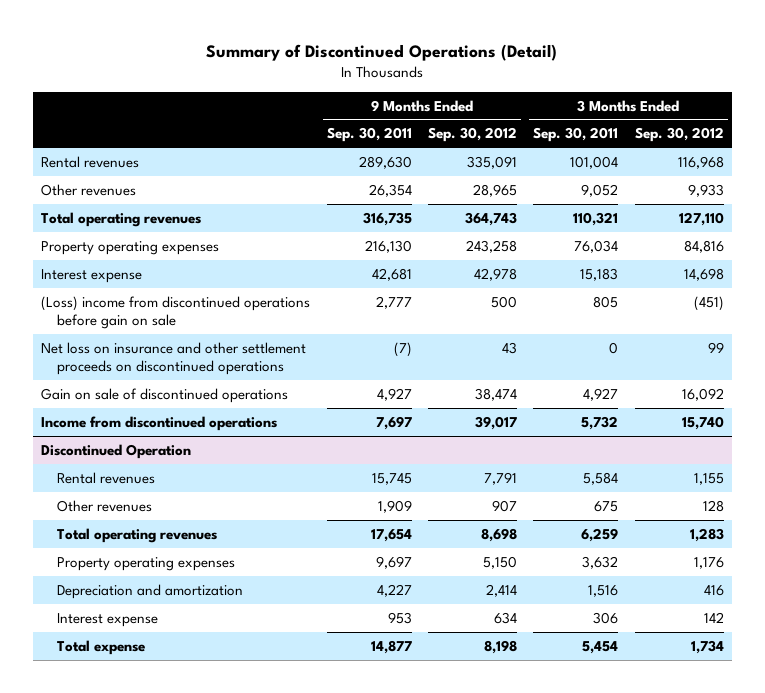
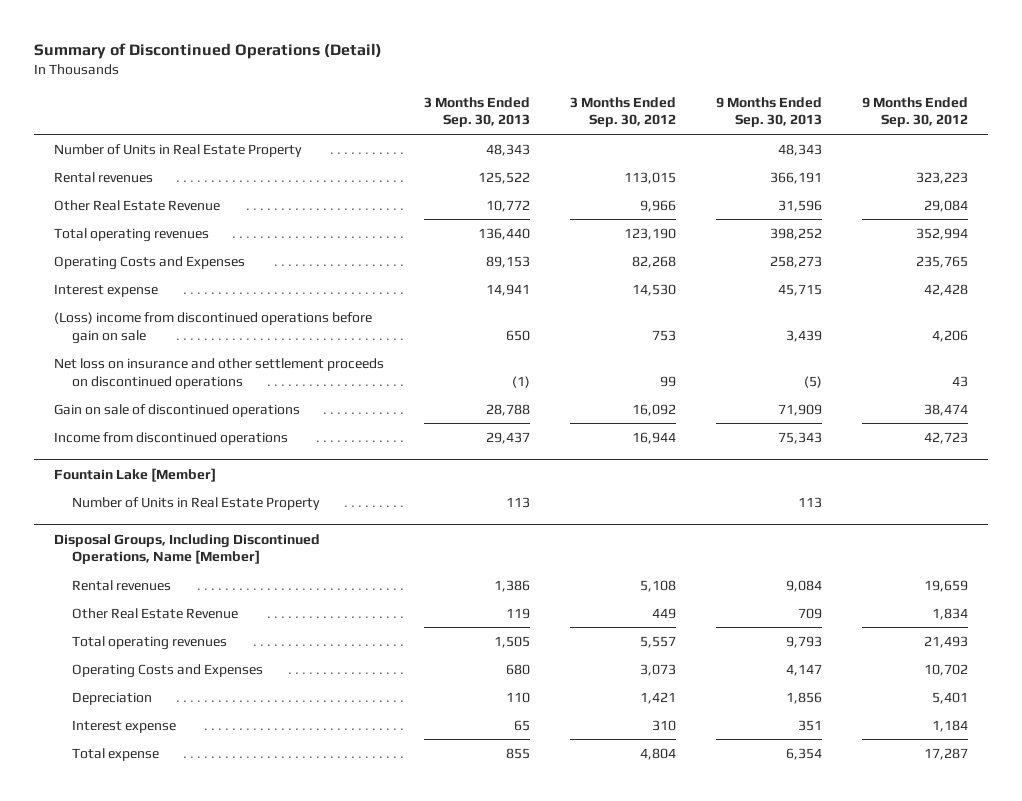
- | 9 Months Ended Sep. 30, 2011 | 9 Months Ended Sep. 30, 2012 | 3 Months Ended Sep. 30, 2011 | 3 Months Ended Sep. 30, 2012
+ | 3 Months Ended Sep. 30, 2013 | 3 Months Ended Sep. 30, 2012 | 9 Months Ended Sep. 30, 2013 | 9 Months Ended Sep. 30, 2012
- Rental revenues | 289,630 | 335,091 | 101,004 | 116,968
- Other revenues | 26,354 | 28,965 | 9,052 | 9,933
- Total operating revenues | 316,735 | 364,743 | 110,321 | 127,110
- Property operating expenses | 216,130 | 243,258 | 76,034 | 84,816
- Interest expense | 42,681 | 42,978 | 15,183 | 14,698
- (Loss) income from discontinued operations before gain on sale | 2,777 | 500 | 805 | (451)
+ Number of Units in Real Estate Property | 48,343 | | 48,343 |
+ Rental revenues | 125,522 | 113,015 | 366,191 | 323,223
+ Other Real Estate Revenue | 10,772 | 9,966 | 31,596 | 29,084
+ Total operating revenues | 136,440 | 123,190 | 398,252 | 352,994
+ Operating Costs and Expenses | 89,153 | 82,268 | 258,273 | 235,765
+ Interest expense | 14,941 | 14,530 | 45,715 | 42,428
+ (Loss) income from discontinued operations before gain on sale | 650 | 753 | 3,439 | 4,206
- Income from discontinued operations | 7,697 | 39,017 | 5,732 | 15,740
- Discontinued Operation
- Rental revenues | 15,745 | 7,791 | 5,584 | 1,155
- Other revenues | 1,909 | 907 | 675 | 128
- Total operating revenues | 17,654 | 8,698 | 6,259 | 1,283
- Property operating expenses | 9,697 | 5,150 | 3,632 | 1,176
- Depreciation and amortization | 4,227 | 2,414 | 1,516 | 416
- Interest expense | 953 | 634 | 306 | 142
- Total expense | 14,877 | 8,198 | 5,454 | 1,734
+ Income from discontinued operations | 29,437 | 16,944 | 75,343 | 42,723
+ Fountain Lake [Member]
+ Number of Units in Real Estate Property | 113 | | 113 |
+ Disposal Groups, Including Discontinued Operations, Name [Member]
+ Rental revenues | 1,386 | 5,108 | 9,084 | 19,659
+ Other Real Estate Revenue | 119 | 449 | 709 | 1,834
+ Total operating revenues | 1,505 | 5,557 | 9,793 | 21,493
+ Operating Costs and Expenses | 680 | 3,073 | 4,147 | 10,702
+ Depreciation | 110 | 1,421 | 1,856 | 5,401
+ Interest expense | 65 | 310 | 351 | 1,184
+ Total expense | 855 | 4,804 | 6,354 | 17,287

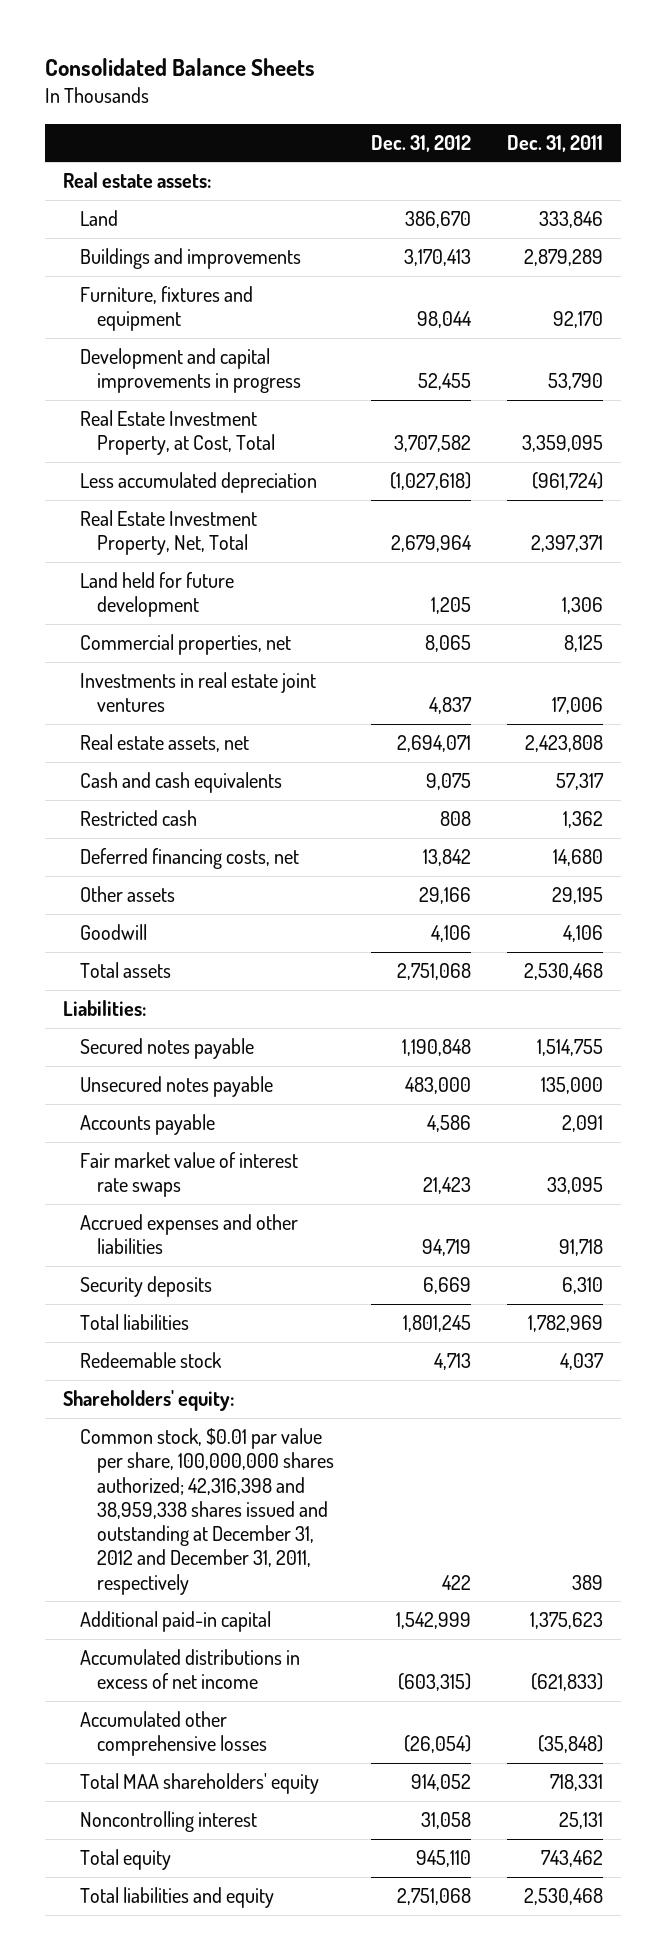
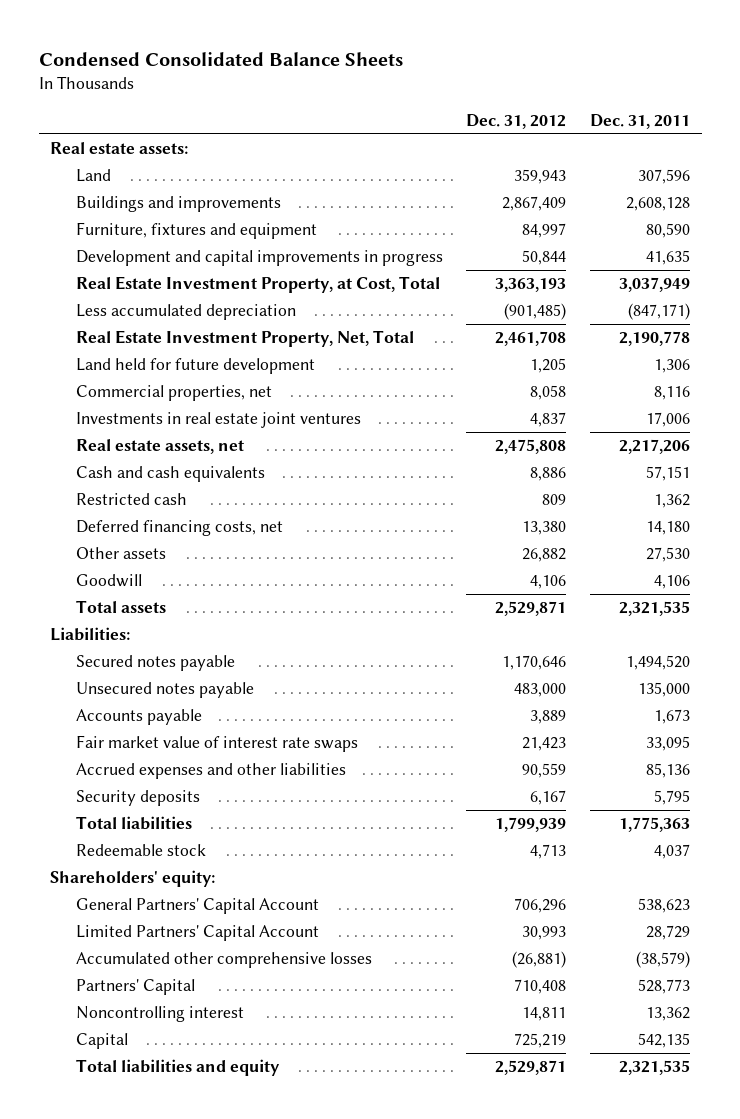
- Consolidated Balance Sheets
+ Condensed Consolidated Balance Sheets
- Land | 386,670 | 333,846
- Buildings and improvements | 3,170,413 | 2,879,289
- Furniture, fixtures and equipment | 98,044 | 92,170
- Development and capital improvements in progress | 52,455 | 53,790
- Real Estate Investment Property, at Cost, Total | 3,707,582 | 3,359,095
- Less accumulated depreciation | (1,027,618) | (961,724)
- Real Estate Investment Property, Net, Total | 2,679,964 | 2,397,371
+ Land | 359,943 | 307,596
+ Buildings and improvements | 2,867,409 | 2,608,128
+ Furniture, fixtures and equipment | 84,997 | 80,590
+ Development and capital improvements in progress | 50,844 | 41,635
+ Real Estate Investment Property, at Cost, Total | 3,363,193 | 3,037,949
+ Less accumulated depreciation | (901,485) | (847,171)
+ Real Estate Investment Property, Net, Total | 2,461,708 | 2,190,778
- Commercial properties, net | 8,065 | 8,125
+ Commercial properties, net | 8,058 | 8,116
- Real estate assets, net | 2,694,071 | 2,423,808
- Cash and cash equivalents | 9,075 | 57,317
- Restricted cash | 808 | 1,362
- Deferred financing costs, net | 13,842 | 14,680
- Other assets | 29,166 | 29,195
+ Real estate assets, net | 2,475,808 | 2,217,206
+ Cash and cash equivalents | 8,886 | 57,151
+ Restricted cash | 809 | 1,362
+ Deferred financing costs, net | 13,380 | 14,180
+ Other assets | 26,882 | 27,530
- Total assets | 2,751,068 | 2,530,468
+ Total assets | 2,529,871 | 2,321,535
- Secured notes payable | 1,190,848 | 1,514,755
+ Secured notes payable | 1,170,646 | 1,494,520
- Accounts payable | 4,586 | 2,091
+ Accounts payable | 3,889 | 1,673
- Accrued expenses and other liabilities | 94,719 | 91,718
- Security deposits | 6,669 | 6,310
- Total liabilities | 1,801,245 | 1,782,969
+ Accrued expenses and other liabilities | 90,559 | 85,136
+ Security deposits | 6,167 | 5,795
+ Total liabilities | 1,799,939 | 1,775,363
- Common stock, $0.01 par value per share, 100,000,000 shares authorized; 42,316,398 and 38,959,338 shares issued and outstanding at December 31, 2012 and December 31, 2011, respectively | 422 | 389
- Additional paid-in capital | 1,542,999 | 1,375,623
- Accumulated distributions in excess of net income | (603,315) | (621,833)
- Accumulated other comprehensive losses | (26,054) | (35,848)
- Total MAA shareholders' equity | 914,052 | 718,331
- Noncontrolling interest | 31,058 | 25,131
- Total equity | 945,110 | 743,462
- Total liabilities and equity | 2,751,068 | 2,530,468
+ General Partners' Capital Account | 706,296 | 538,623
+ Limited Partners' Capital Account | 30,993 | 28,729
+ Accumulated other comprehensive losses | (26,881) | (38,579)
+ Partners' Capital | 710,408 | 528,773
+ Noncontrolling interest | 14,811 | 13,362
+ Capital | 725,219 | 542,135
+ Total liabilities and equity | 2,529,871 | 2,321,535

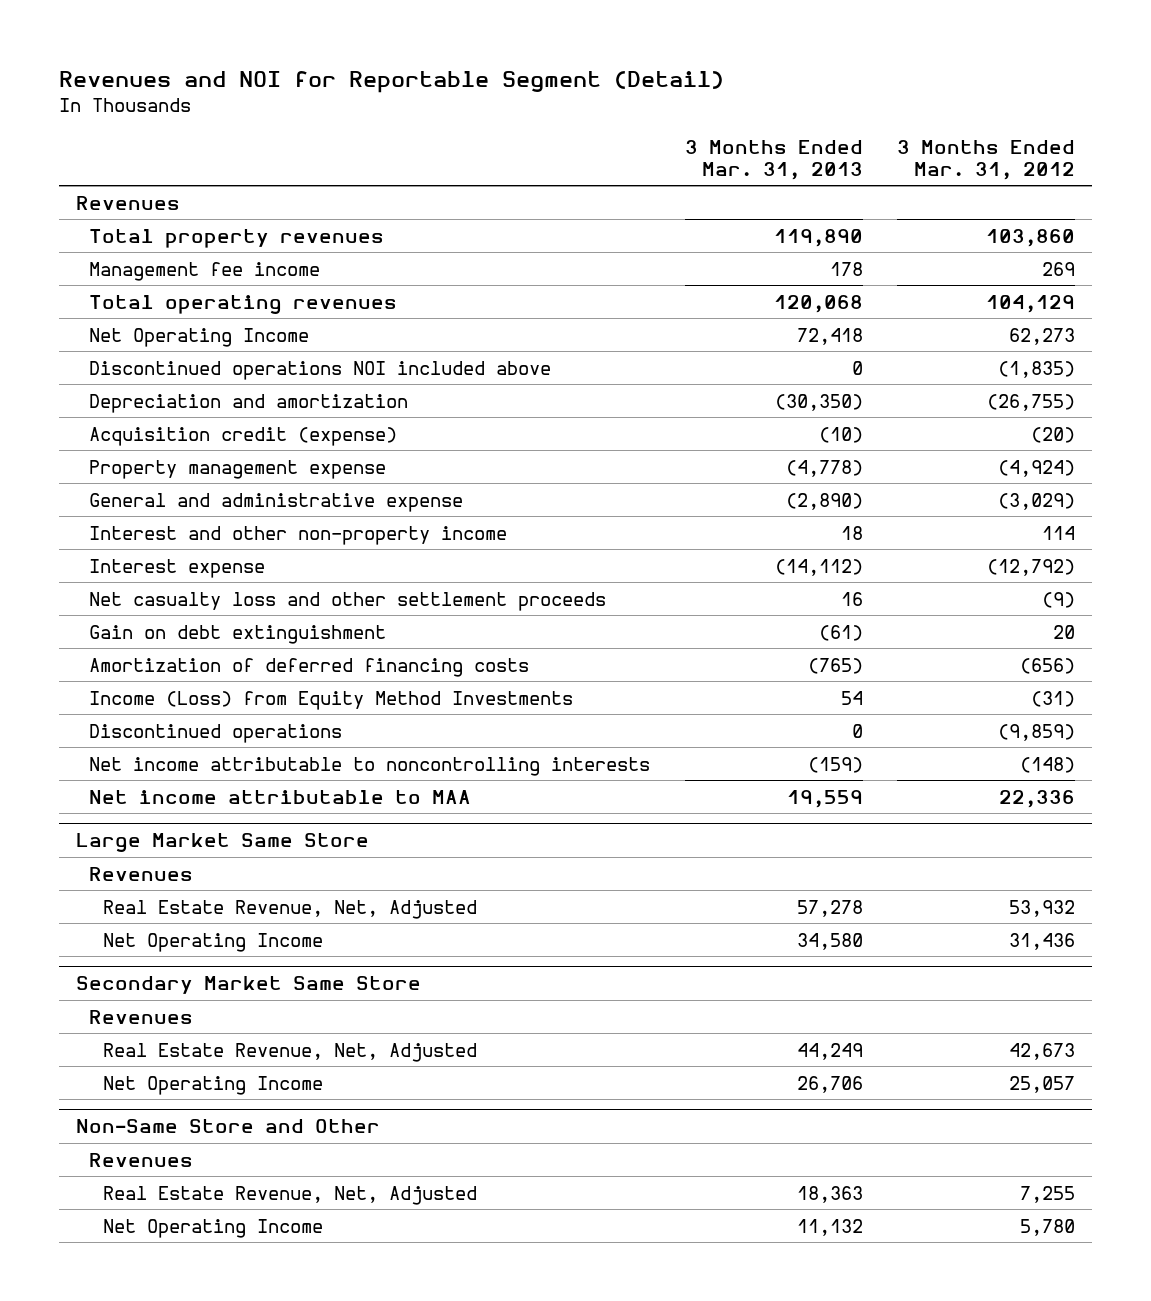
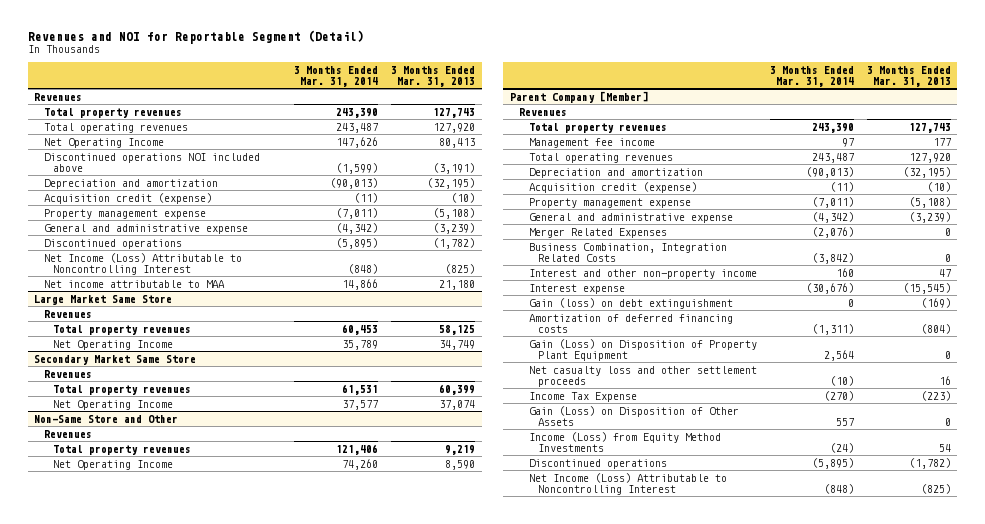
- | 3 Months Ended Mar. 31, 2013 | 3 Months Ended Mar. 31, 2012
+ | 3 Months Ended Mar. 31, 2014 | 3 Months Ended Mar. 31, 2013
- Total property revenues | 119,890 | 103,860
- Management fee income | 178 | 269
- Total operating revenues | 120,068 | 104,129
- Net Operating Income | 72,418 | 62,273
- Discontinued operations NOI included above | 0 | (1,835)
- Depreciation and amortization | (30,350) | (26,755)
+ Total property revenues | 243,390 | 127,743
+ Total operating revenues | 243,487 | 127,920
+ Net Operating Income | 147,626 | 80,413
+ Discontinued operations NOI included above | (1,599) | (3,191)
+ Depreciation and amortization | (90,013) | (32,195)
- Property management expense | (4,778) | (4,924)
- General and administrative expense | (2,890) | (3,029)
- Interest and other non-property income | 18 | 114
- Interest expense | (14,112) | (12,792)
- Net casualty loss and other settlement proceeds | 16 | (9)
- Gain on debt extinguishment | (61) | 20
- Amortization of deferred financing costs | (765) | (656)
- Income (Loss) from Equity Method Investments | 54 | (31)
- Discontinued operations | 0 | (9,859)
- Net income attributable to noncontrolling interests | (159) | (148)
- Net income attributable to MAA | 19,559 | 22,336
+ Property management expense | (7,011) | (5,108)
+ General and administrative expense | (4,342) | (3,239)
+ Discontinued operations | (5,895) | (1,782)
+ Net Income (Loss) Attributable to Noncontrolling Interest | (848) | (825)
+ Net income attributable to MAA | 14,866 | 21,180
@ Large Market Same Store
- Real Estate Revenue, Net, Adjusted | 57,278 | 53,932
- Net Operating Income | 34,580 | 31,436
+ Total property revenues | 60,453 | 58,125
+ Net Operating Income | 35,789 | 34,749
@ Secondary Market Same Store
- Real Estate Revenue, Net, Adjusted | 44,249 | 42,673
- Net Operating Income | 26,706 | 25,057
+ Total property revenues | 61,531 | 60,399
+ Net Operating Income | 37,577 | 37,074
@ Non-Same Store and Other
- Real Estate Revenue, Net, Adjusted | 18,363 | 7,255
- Net Operating Income | 11,132 | 5,780
+ Total property revenues | 121,406 | 9,219
+ Net Operating Income | 74,260 | 8,590
+ Parent Company [Member]
+ Revenues
+ Total property revenues | 243,390 | 127,743
+ Management fee income | 97 | 177
+ Total operating revenues | 243,487 | 127,920
+ Depreciation and amortization | (90,013) | (32,195)
+ Acquisition credit (expense) | (11) | (10)
+ Property management expense | (7,011) | (5,108)
+ General and administrative expense | (4,342) | (3,239)
+ Merger Related Expenses | (2,076) | 0
+ Business Combination, Integration Related Costs | (3,842) | 0
+ Interest and other non-property income | 160 | 47
+ Interest expense | (30,676) | (15,545)
+ Gain (loss) on debt extinguishment | 0 | (169)
+ Amortization of deferred financing costs | (1,311) | (804)
+ Gain (Loss) on Disposition of Property Plant Equipment | 2,564 | 0
+ Net casualty loss and other settlement proceeds | (10) | 16
+ Income Tax Expense | (270) | (223)
+ Gain (Loss) on Disposition of Other Assets | 557 | 0
+ Income (Loss) from Equity Method Investments | (24) | 54
+ Discontinued operations | (5,895) | (1,782)
+ Net Income (Loss) Attributable to Noncontrolling Interest | (848) | (825)

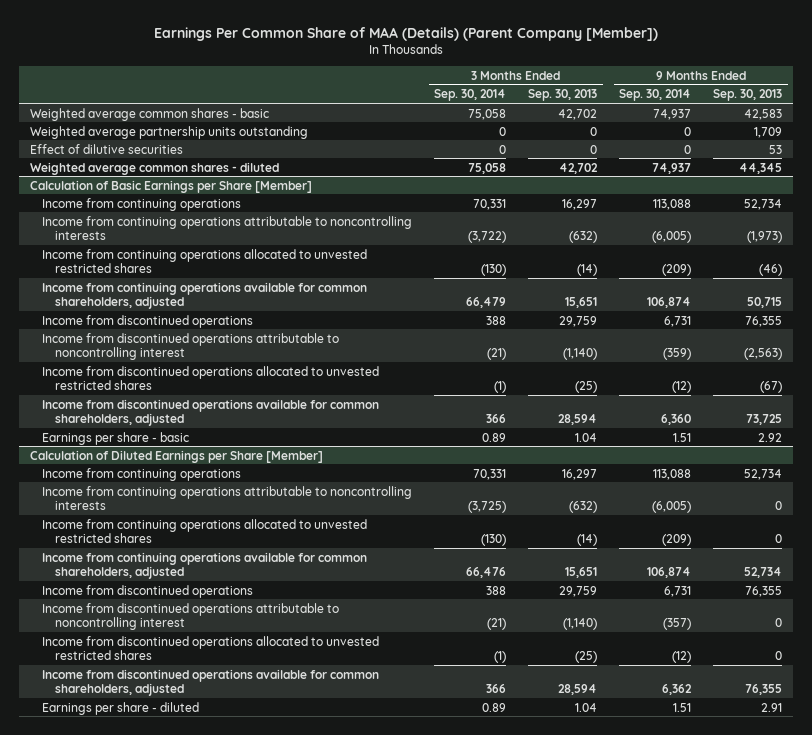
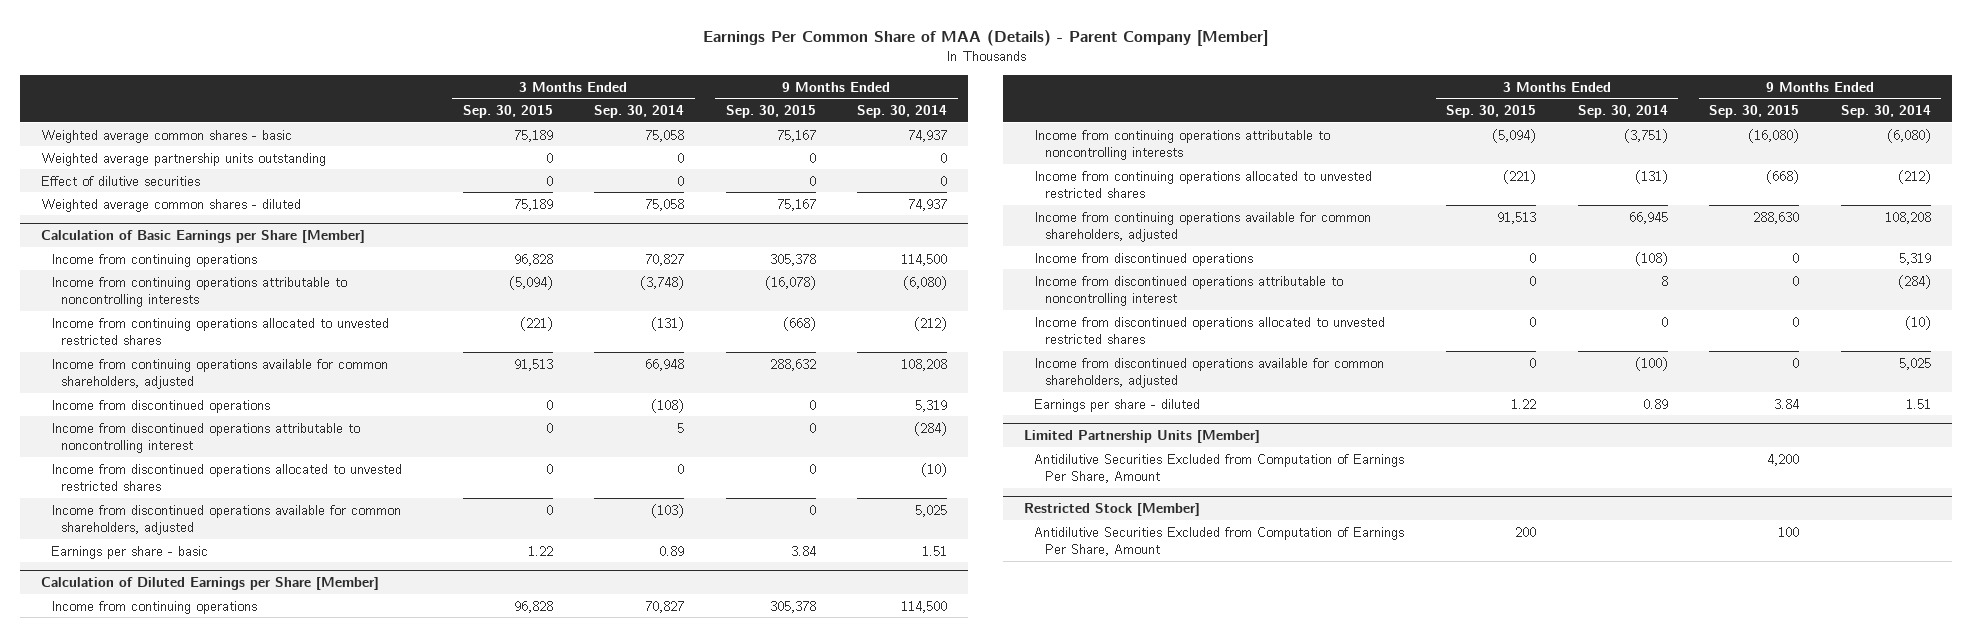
- Earnings Per Common Share of MAA (Details) (Parent Company [Member])
+ Earnings Per Common Share of MAA (Details) - Parent Company [Member]
- | 3 Months Ended Sep. 30, 2014 | 3 Months Ended Sep. 30, 2013 | 9 Months Ended Sep. 30, 2014 | 9 Months Ended Sep. 30, 2013
+ | 3 Months Ended Sep. 30, 2015 | 3 Months Ended Sep. 30, 2014 | 9 Months Ended Sep. 30, 2015 | 9 Months Ended Sep. 30, 2014
@ Calculation of Basic Earnings per Share [Member]
- Income from continuing operations | 70,331 | 16,297 | 113,088 | 52,734
- Income from continuing operations attributable to noncontrolling interests | (3,722) | (632) | (6,005) | (1,973)
- Income from continuing operations allocated to unvested restricted shares | (130) | (14) | (209) | (46)
- Income from continuing operations available for common shareholders, adjusted | 66,479 | 15,651 | 106,874 | 50,715
- Income from discontinued operations | 388 | 29,759 | 6,731 | 76,355
- Income from discontinued operations attributable to noncontrolling interest | (21) | (1,140) | (359) | (2,563)
- Income from discontinued operations allocated to unvested restricted shares | (1) | (25) | (12) | (67)
- Income from discontinued operations available for common shareholders, adjusted | 366 | 28,594 | 6,360 | 73,725
+ Income from continuing operations | 96,828 | 70,827 | 305,378 | 114,500
+ Income from continuing operations attributable to noncontrolling interests | (5,094) | (3,748) | (16,078) | (6,080)
+ Income from continuing operations allocated to unvested restricted shares | (221) | (131) | (668) | (212)
+ Income from continuing operations available for common shareholders, adjusted | 91,513 | 66,948 | 288,632 | 108,208
+ Income from discontinued operations | 0 | (108) | 0 | 5,319
+ Income from discontinued operations attributable to noncontrolling interest | 0 | 5 | 0 | (284)
+ Income from discontinued operations allocated to unvested restricted shares | 0 | 0 | 0 | (10)
+ Income from discontinued operations available for common shareholders, adjusted | 0 | (103) | 0 | 5,025
@ Calculation of Diluted Earnings per Share [Member]
- Income from continuing operations | 70,331 | 16,297 | 113,088 | 52,734
- Income from continuing operations attributable to noncontrolling interests | (3,725) | (632) | (6,005) | 0
- Income from continuing operations allocated to unvested restricted shares | (130) | (14) | (209) | 0
- Income from continuing operations available for common shareholders, adjusted | 66,476 | 15,651 | 106,874 | 52,734
- Income from discontinued operations | 388 | 29,759 | 6,731 | 76,355
- Income from discontinued operations attributable to noncontrolling interest | (21) | (1,140) | (357) | 0
- Income from discontinued operations allocated to unvested restricted shares | (1) | (25) | (12) | 0
- Income from discontinued operations available for common shareholders, adjusted | 366 | 28,594 | 6,362 | 76,355
+ Income from continuing operations | 96,828 | 70,827 | 305,378 | 114,500
+ Income from continuing operations attributable to noncontrolling interests | (5,094) | (3,751) | (16,080) | (6,080)
+ Income from continuing operations allocated to unvested restricted shares | (221) | (131) | (668) | (212)
+ Income from continuing operations available for common shareholders, adjusted | 91,513 | 66,945 | 288,630 | 108,208
+ Income from discontinued operations | 0 | (108) | 0 | 5,319
+ Income from discontinued operations attributable to noncontrolling interest | 0 | 8 | 0 | (284)
+ Income from discontinued operations allocated to unvested restricted shares | 0 | 0 | 0 | (10)
+ Income from discontinued operations available for common shareholders, adjusted | 0 | (100) | 0 | 5,025
+ Limited Partnership Units [Member]
+ Antidilutive Securities Excluded from Computation of Earnings Per Share, Amount | | | 4,200 |
+ Restricted Stock [Member]
+ Antidilutive Securities Excluded from Computation of Earnings Per Share, Amount | 200 | | 100 |

